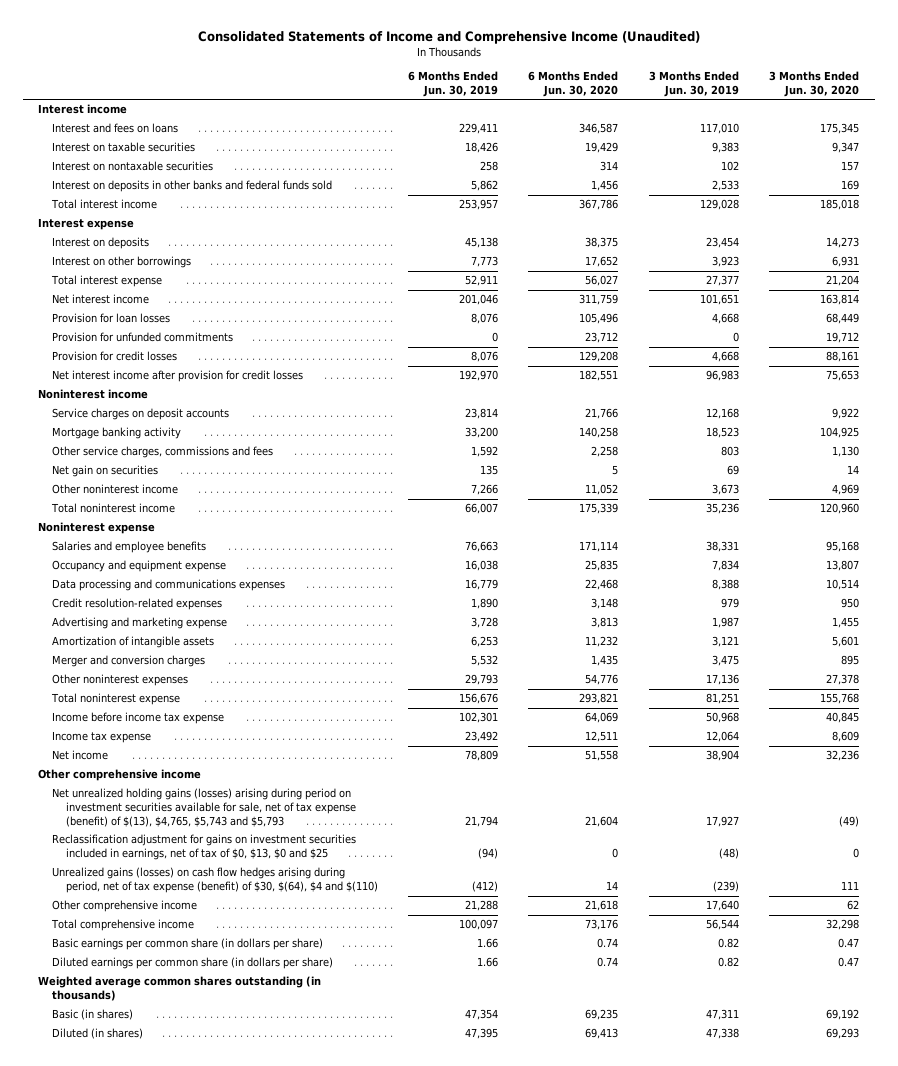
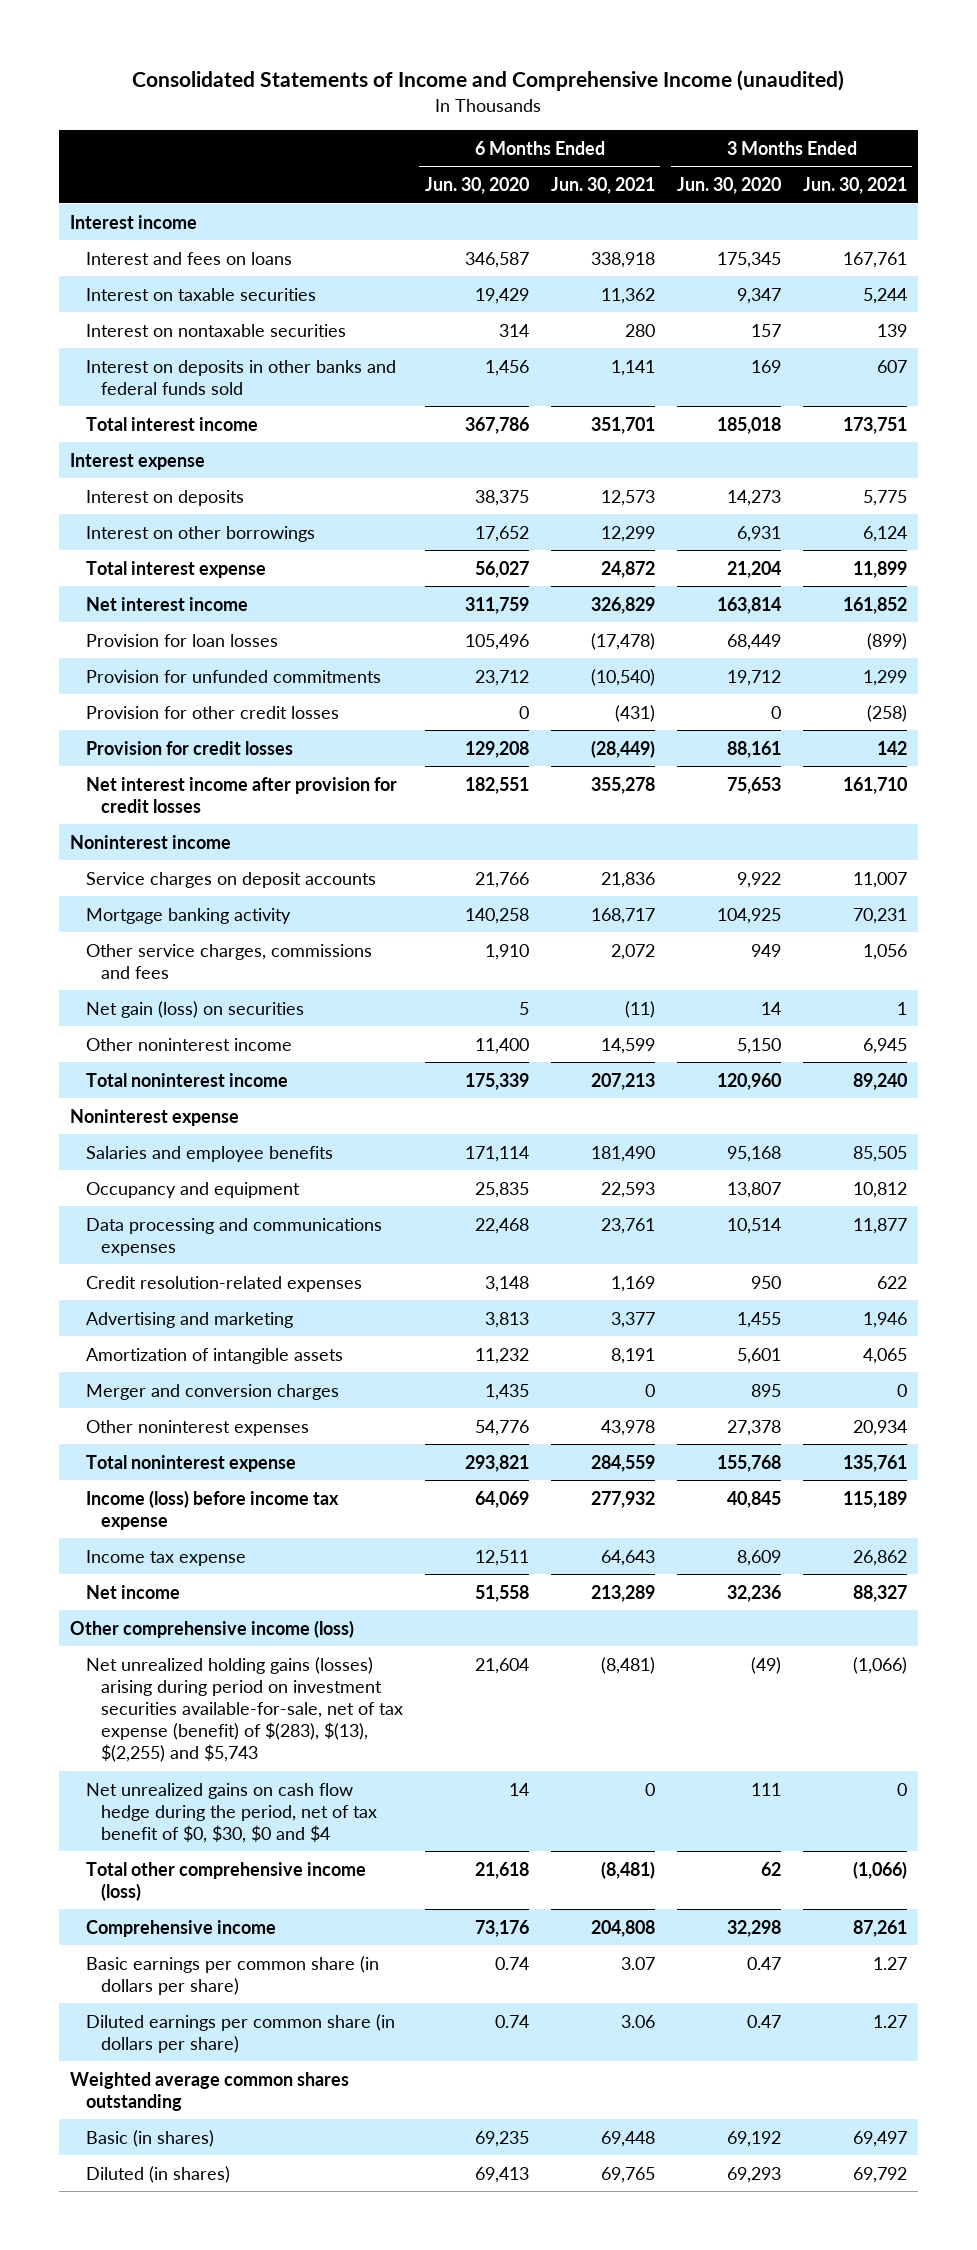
- Consolidated Statements of Income and Comprehensive Income (Unaudited)
+ Consolidated Statements of Income and Comprehensive Income (unaudited)
- | 6 Months Ended Jun. 30, 2019 | 6 Months Ended Jun. 30, 2020 | 3 Months Ended Jun. 30, 2019 | 3 Months Ended Jun. 30, 2020
+ | 6 Months Ended Jun. 30, 2020 | 6 Months Ended Jun. 30, 2021 | 3 Months Ended Jun. 30, 2020 | 3 Months Ended Jun. 30, 2021
+ Provision for other credit losses | 0 | (431) | 0 | (258)
- Other service charges, commissions and fees | 1,592 | 2,258 | 803 | 1,130
- Net gain on securities | 135 | 5 | 69 | 14
- Other noninterest income | 7,266 | 11,052 | 3,673 | 4,969
+ Other service charges, commissions and fees | 1,910 | 2,072 | 949 | 1,056
+ Net gain (loss) on securities | 5 | (11) | 14 | 1
+ Other noninterest income | 11,400 | 14,599 | 5,150 | 6,945
- Occupancy and equipment expense | 16,038 | 25,835 | 7,834 | 13,807
+ Occupancy and equipment | 25,835 | 22,593 | 13,807 | 10,812
- Advertising and marketing expense | 3,728 | 3,813 | 1,987 | 1,455
+ Advertising and marketing | 3,813 | 3,377 | 1,455 | 1,946
- Income before income tax expense | 102,301 | 64,069 | 50,968 | 40,845
+ Income (loss) before income tax expense | 64,069 | 277,932 | 40,845 | 115,189
- Other comprehensive income
- Net unrealized holding gains (losses) arising during period on investment securities available for sale, net of tax expense (benefit) of $(13), $4,765, $5,743 and $5,793 | 21,794 | 21,604 | 17,927 | (49)
- Reclassification adjustment for gains on investment securities included in earnings, net of tax of $0, $13, $0 and $25 | (94) | 0 | (48) | 0
- Unrealized gains (losses) on cash flow hedges arising during period, net of tax expense (benefit) of $30, $(64), $4 and $(110) | (412) | 14 | (239) | 111
- Other comprehensive income | 21,288 | 21,618 | 17,640 | 62
- Total comprehensive income | 100,097 | 73,176 | 56,544 | 32,298
+ Other comprehensive income (loss)
+ Net unrealized holding gains (losses) arising during period on investment securities available-for-sale, net of tax expense (benefit) of $(283), $(13), $(2,255) and $5,743 | 21,604 | (8,481) | (49) | (1,066)
+ Net unrealized gains on cash flow hedge during the period, net of tax benefit of $0, $30, $0 and $4 | 14 | 0 | 111 | 0
+ Total other comprehensive income (loss) | 21,618 | (8,481) | 62 | (1,066)
+ Comprehensive income | 73,176 | 204,808 | 32,298 | 87,261
- Weighted average common shares outstanding (in thousands)
+ Weighted average common shares outstanding

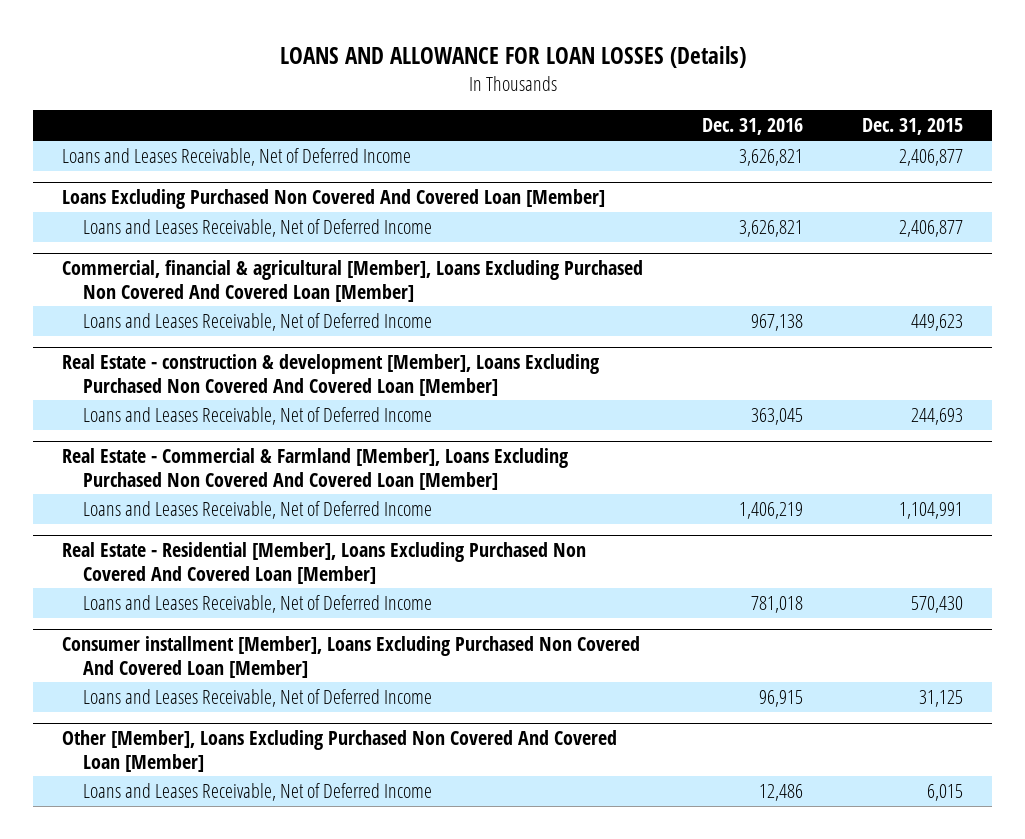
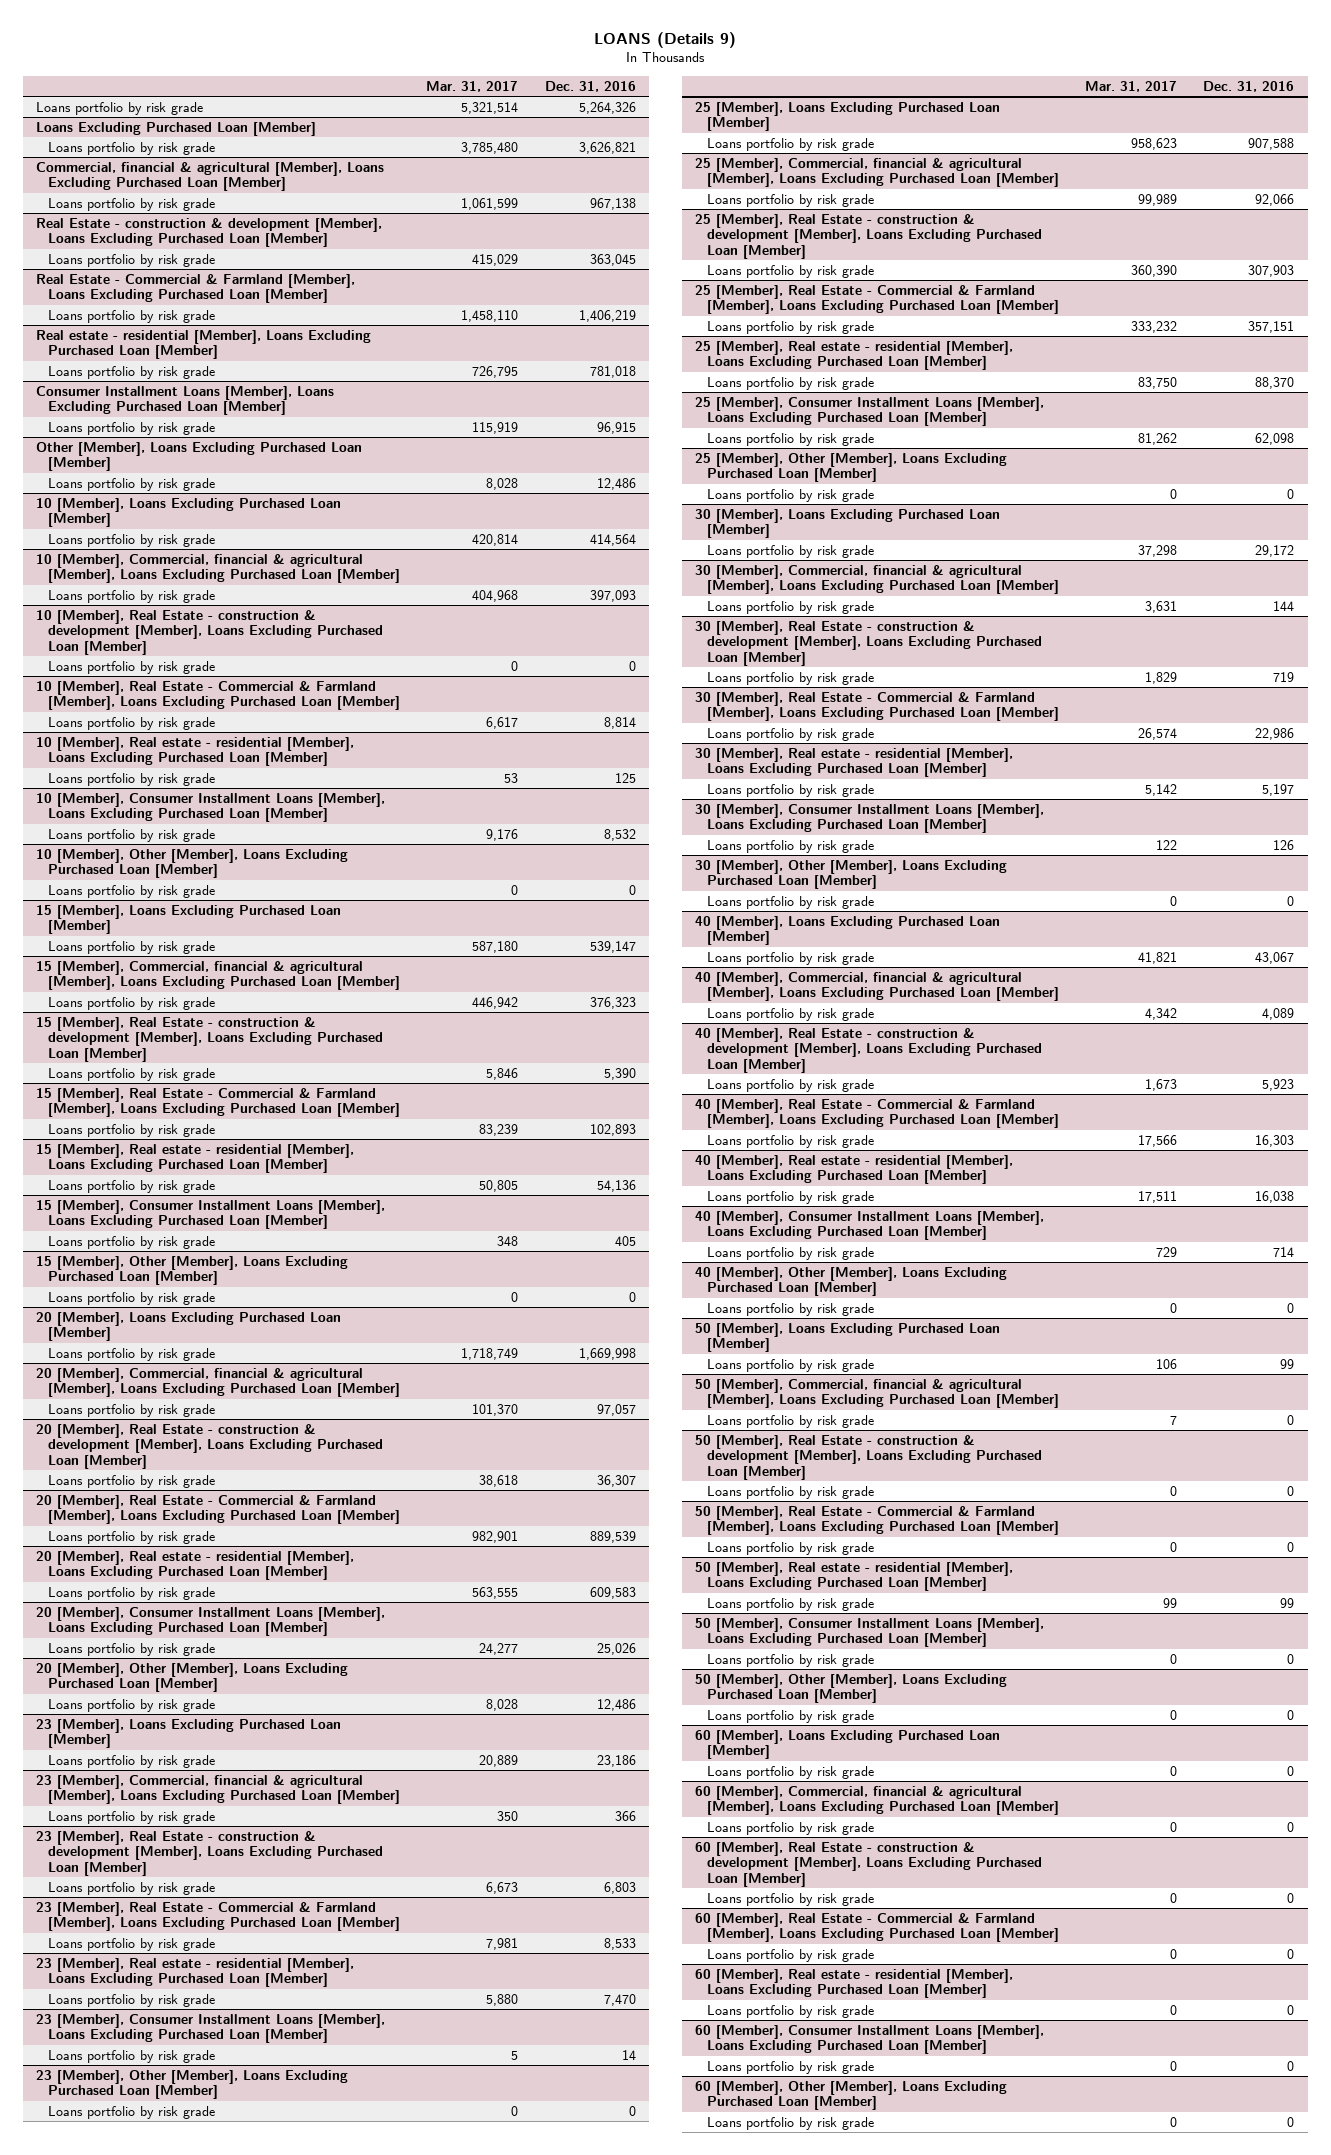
- LOANS AND ALLOWANCE FOR LOAN LOSSES (Details)
+ LOANS (Details 9)
- | Dec. 31, 2016 | Dec. 31, 2015
+ | Mar. 31, 2017 | Dec. 31, 2016
- Loans and Leases Receivable, Net of Deferred Income | 3,626,821 | 2,406,877
- Loans Excluding Purchased Non Covered And Covered Loan [Member]
- Loans and Leases Receivable, Net of Deferred Income | 3,626,821 | 2,406,877
- Commercial, financial & agricultural [Member], Loans Excluding Purchased Non Covered And Covered Loan [Member]
- Loans and Leases Receivable, Net of Deferred Income | 967,138 | 449,623
- Real Estate - construction & development [Member], Loans Excluding Purchased Non Covered And Covered Loan [Member]
- Loans and Leases Receivable, Net of Deferred Income | 363,045 | 244,693
- Real Estate - Commercial & Farmland [Member], Loans Excluding Purchased Non Covered And Covered Loan [Member]
- Loans and Leases Receivable, Net of Deferred Income | 1,406,219 | 1,104,991
- Real Estate - Residential [Member], Loans Excluding Purchased Non Covered And Covered Loan [Member]
- Loans and Leases Receivable, Net of Deferred Income | 781,018 | 570,430
- Consumer installment [Member], Loans Excluding Purchased Non Covered And Covered Loan [Member]
- Loans and Leases Receivable, Net of Deferred Income | 96,915 | 31,125
- Other [Member], Loans Excluding Purchased Non Covered And Covered Loan [Member]
- Loans and Leases Receivable, Net of Deferred Income | 12,486 | 6,015
+ Loans portfolio by risk grade | 5,321,514 | 5,264,326
+ Loans Excluding Purchased Loan [Member]
+ Loans portfolio by risk grade | 3,785,480 | 3,626,821
+ Commercial, financial & agricultural [Member], Loans Excluding Purchased Loan [Member]
+ Loans portfolio by risk grade | 1,061,599 | 967,138
+ Real Estate - construction & development [Member], Loans Excluding Purchased Loan [Member]
+ Loans portfolio by risk grade | 415,029 | 363,045
+ Real Estate - Commercial & Farmland [Member], Loans Excluding Purchased Loan [Member]
+ Loans portfolio by risk grade | 1,458,110 | 1,406,219
+ Real estate - residential [Member], Loans Excluding Purchased Loan [Member]
+ Loans portfolio by risk grade | 726,795 | 781,018
+ Consumer Installment Loans [Member], Loans Excluding Purchased Loan [Member]
+ Loans portfolio by risk grade | 115,919 | 96,915
+ Other [Member], Loans Excluding Purchased Loan [Member]
+ Loans portfolio by risk grade | 8,028 | 12,486
+ 10 [Member], Loans Excluding Purchased Loan [Member]
+ Loans portfolio by risk grade | 420,814 | 414,564
+ 10 [Member], Commercial, financial & agricultural [Member], Loans Excluding Purchased Loan [Member]
+ Loans portfolio by risk grade | 404,968 | 397,093
+ 10 [Member], Real Estate - construction & development [Member], Loans Excluding Purchased Loan [Member]
+ Loans portfolio by risk grade | 0 | 0
+ 10 [Member], Real Estate - Commercial & Farmland [Member], Loans Excluding Purchased Loan [Member]
+ Loans portfolio by risk grade | 6,617 | 8,814
+ 10 [Member], Real estate - residential [Member], Loans Excluding Purchased Loan [Member]
+ Loans portfolio by risk grade | 53 | 125
+ 10 [Member], Consumer Installment Loans [Member], Loans Excluding Purchased Loan [Member]
+ Loans portfolio by risk grade | 9,176 | 8,532
+ 10 [Member], Other [Member], Loans Excluding Purchased Loan [Member]
+ Loans portfolio by risk grade | 0 | 0
+ 15 [Member], Loans Excluding Purchased Loan [Member]
+ Loans portfolio by risk grade | 587,180 | 539,147
+ 15 [Member], Commercial, financial & agricultural [Member], Loans Excluding Purchased Loan [Member]
+ Loans portfolio by risk grade | 446,942 | 376,323
+ 15 [Member], Real Estate - construction & development [Member], Loans Excluding Purchased Loan [Member]
+ Loans portfolio by risk grade | 5,846 | 5,390
+ 15 [Member], Real Estate - Commercial & Farmland [Member], Loans Excluding Purchased Loan [Member]
+ Loans portfolio by risk grade | 83,239 | 102,893
+ 15 [Member], Real estate - residential [Member], Loans Excluding Purchased Loan [Member]
+ Loans portfolio by risk grade | 50,805 | 54,136
+ 15 [Member], Consumer Installment Loans [Member], Loans Excluding Purchased Loan [Member]
+ Loans portfolio by risk grade | 348 | 405
+ 15 [Member], Other [Member], Loans Excluding Purchased Loan [Member]
+ Loans portfolio by risk grade | 0 | 0
+ 20 [Member], Loans Excluding Purchased Loan [Member]
+ Loans portfolio by risk grade | 1,718,749 | 1,669,998
+ 20 [Member], Commercial, financial & agricultural [Member], Loans Excluding Purchased Loan [Member]
+ Loans portfolio by risk grade | 101,370 | 97,057
+ 20 [Member], Real Estate - construction & development [Member], Loans Excluding Purchased Loan [Member]
+ Loans portfolio by risk grade | 38,618 | 36,307
+ 20 [Member], Real Estate - Commercial & Farmland [Member], Loans Excluding Purchased Loan [Member]
+ Loans portfolio by risk grade | 982,901 | 889,539
+ 20 [Member], Real estate - residential [Member], Loans Excluding Purchased Loan [Member]
+ Loans portfolio by risk grade | 563,555 | 609,583
+ 20 [Member], Consumer Installment Loans [Member], Loans Excluding Purchased Loan [Member]
+ Loans portfolio by risk grade | 24,277 | 25,026
+ 20 [Member], Other [Member], Loans Excluding Purchased Loan [Member]
+ Loans portfolio by risk grade | 8,028 | 12,486
+ 23 [Member], Loans Excluding Purchased Loan [Member]
+ Loans portfolio by risk grade | 20,889 | 23,186
+ 23 [Member], Commercial, financial & agricultural [Member], Loans Excluding Purchased Loan [Member]
+ Loans portfolio by risk grade | 350 | 366
+ 23 [Member], Real Estate - construction & development [Member], Loans Excluding Purchased Loan [Member]
+ Loans portfolio by risk grade | 6,673 | 6,803
+ 23 [Member], Real Estate - Commercial & Farmland [Member], Loans Excluding Purchased Loan [Member]
+ Loans portfolio by risk grade | 7,981 | 8,533
+ 23 [Member], Real estate - residential [Member], Loans Excluding Purchased Loan [Member]
+ Loans portfolio by risk grade | 5,880 | 7,470
+ 23 [Member], Consumer Installment Loans [Member], Loans Excluding Purchased Loan [Member]
+ Loans portfolio by risk grade | 5 | 14
+ 23 [Member], Other [Member], Loans Excluding Purchased Loan [Member]
+ Loans portfolio by risk grade | 0 | 0
+ 25 [Member], Loans Excluding Purchased Loan [Member]
+ Loans portfolio by risk grade | 958,623 | 907,588
+ 25 [Member], Commercial, financial & agricultural [Member], Loans Excluding Purchased Loan [Member]
+ Loans portfolio by risk grade | 99,989 | 92,066
+ 25 [Member], Real Estate - construction & development [Member], Loans Excluding Purchased Loan [Member]
+ Loans portfolio by risk grade | 360,390 | 307,903
+ 25 [Member], Real Estate - Commercial & Farmland [Member], Loans Excluding Purchased Loan [Member]
+ Loans portfolio by risk grade | 333,232 | 357,151
+ 25 [Member], Real estate - residential [Member], Loans Excluding Purchased Loan [Member]
+ Loans portfolio by risk grade | 83,750 | 88,370
+ 25 [Member], Consumer Installment Loans [Member], Loans Excluding Purchased Loan [Member]
+ Loans portfolio by risk grade | 81,262 | 62,098
+ 25 [Member], Other [Member], Loans Excluding Purchased Loan [Member]
+ Loans portfolio by risk grade | 0 | 0
+ 30 [Member], Loans Excluding Purchased Loan [Member]
+ Loans portfolio by risk grade | 37,298 | 29,172
+ 30 [Member], Commercial, financial & agricultural [Member], Loans Excluding Purchased Loan [Member]
+ Loans portfolio by risk grade | 3,631 | 144
+ 30 [Member], Real Estate - construction & development [Member], Loans Excluding Purchased Loan [Member]
+ Loans portfolio by risk grade | 1,829 | 719
+ 30 [Member], Real Estate - Commercial & Farmland [Member], Loans Excluding Purchased Loan [Member]
+ Loans portfolio by risk grade | 26,574 | 22,986
+ 30 [Member], Real estate - residential [Member], Loans Excluding Purchased Loan [Member]
+ Loans portfolio by risk grade | 5,142 | 5,197
+ 30 [Member], Consumer Installment Loans [Member], Loans Excluding Purchased Loan [Member]
+ Loans portfolio by risk grade | 122 | 126
+ 30 [Member], Other [Member], Loans Excluding Purchased Loan [Member]
+ Loans portfolio by risk grade | 0 | 0
+ 40 [Member], Loans Excluding Purchased Loan [Member]
+ Loans portfolio by risk grade | 41,821 | 43,067
+ 40 [Member], Commercial, financial & agricultural [Member], Loans Excluding Purchased Loan [Member]
+ Loans portfolio by risk grade | 4,342 | 4,089
+ 40 [Member], Real Estate - construction & development [Member], Loans Excluding Purchased Loan [Member]
+ Loans portfolio by risk grade | 1,673 | 5,923
+ 40 [Member], Real Estate - Commercial & Farmland [Member], Loans Excluding Purchased Loan [Member]
+ Loans portfolio by risk grade | 17,566 | 16,303
+ 40 [Member], Real estate - residential [Member], Loans Excluding Purchased Loan [Member]
+ Loans portfolio by risk grade | 17,511 | 16,038
+ 40 [Member], Consumer Installment Loans [Member], Loans Excluding Purchased Loan [Member]
+ Loans portfolio by risk grade | 729 | 714
+ 40 [Member], Other [Member], Loans Excluding Purchased Loan [Member]
+ Loans portfolio by risk grade | 0 | 0
+ 50 [Member], Loans Excluding Purchased Loan [Member]
+ Loans portfolio by risk grade | 106 | 99
+ 50 [Member], Commercial, financial & agricultural [Member], Loans Excluding Purchased Loan [Member]
+ Loans portfolio by risk grade | 7 | 0
+ 50 [Member], Real Estate - construction & development [Member], Loans Excluding Purchased Loan [Member]
+ Loans portfolio by risk grade | 0 | 0
+ 50 [Member], Real Estate - Commercial & Farmland [Member], Loans Excluding Purchased Loan [Member]
+ Loans portfolio by risk grade | 0 | 0
+ 50 [Member], Real estate - residential [Member], Loans Excluding Purchased Loan [Member]
+ Loans portfolio by risk grade | 99 | 99
+ 50 [Member], Consumer Installment Loans [Member], Loans Excluding Purchased Loan [Member]
+ Loans portfolio by risk grade | 0 | 0
+ 50 [Member], Other [Member], Loans Excluding Purchased Loan [Member]
+ Loans portfolio by risk grade | 0 | 0
+ 60 [Member], Loans Excluding Purchased Loan [Member]
+ Loans portfolio by risk grade | 0 | 0
+ 60 [Member], Commercial, financial & agricultural [Member], Loans Excluding Purchased Loan [Member]
+ Loans portfolio by risk grade | 0 | 0
+ 60 [Member], Real Estate - construction & development [Member], Loans Excluding Purchased Loan [Member]
+ Loans portfolio by risk grade | 0 | 0
+ 60 [Member], Real Estate - Commercial & Farmland [Member], Loans Excluding Purchased Loan [Member]
+ Loans portfolio by risk grade | 0 | 0
+ 60 [Member], Real estate - residential [Member], Loans Excluding Purchased Loan [Member]
+ Loans portfolio by risk grade | 0 | 0
+ 60 [Member], Consumer Installment Loans [Member], Loans Excluding Purchased Loan [Member]
+ Loans portfolio by risk grade | 0 | 0
+ 60 [Member], Other [Member], Loans Excluding Purchased Loan [Member]
+ Loans portfolio by risk grade | 0 | 0

